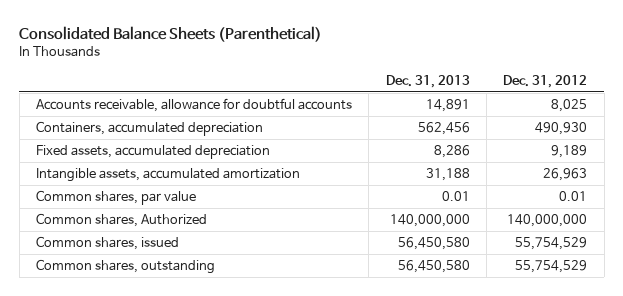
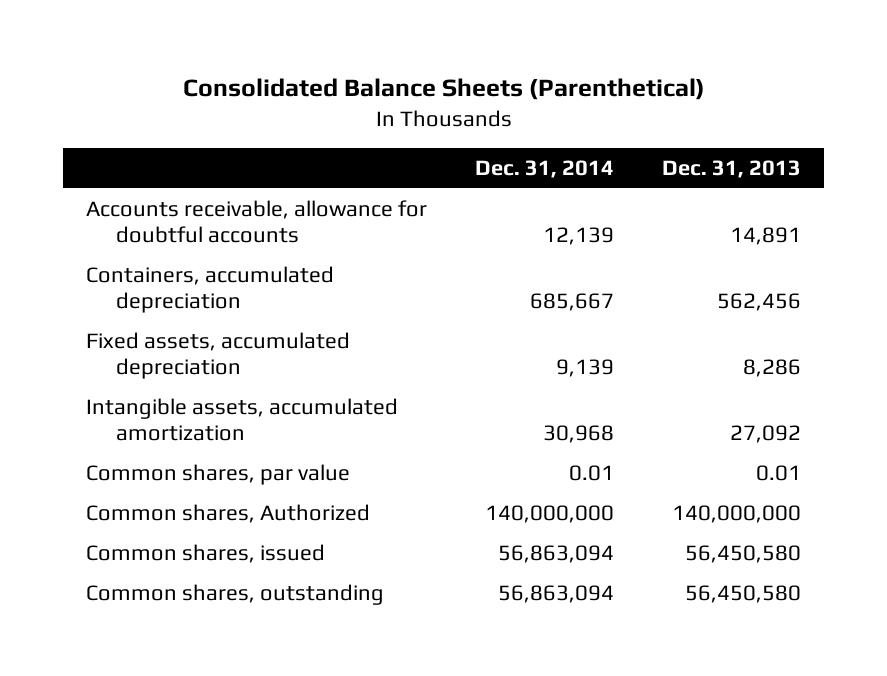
- | Dec. 31, 2013 | Dec. 31, 2012
+ | Dec. 31, 2014 | Dec. 31, 2013
- Intangible assets, accumulated amortization | 31,188 | 26,963
+ Intangible assets, accumulated amortization | 30,968 | 27,092

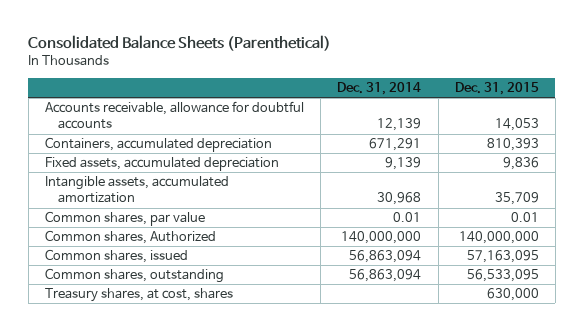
- | Dec. 31, 2014 | Dec. 31, 2013
+ | Dec. 31, 2014 | Dec. 31, 2015
- Containers, accumulated depreciation | 685,667 | 562,456
+ Containers, accumulated depreciation | 671,291 | 810,393
+ Treasury shares, at cost, shares | | 630,000

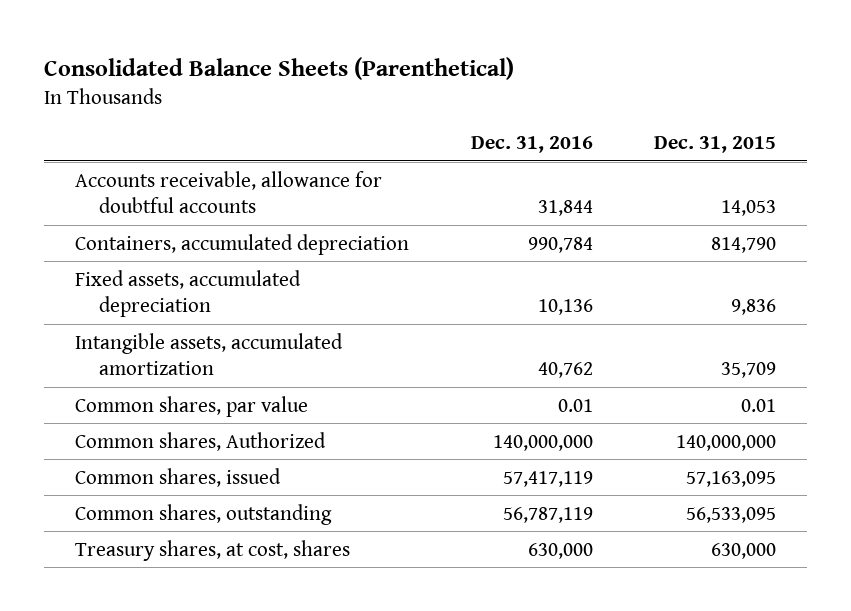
- | Dec. 31, 2014 | Dec. 31, 2015
+ | Dec. 31, 2016 | Dec. 31, 2015
- Containers, accumulated depreciation | 671,291 | 810,393
+ Containers, accumulated depreciation | 990,784 | 814,790

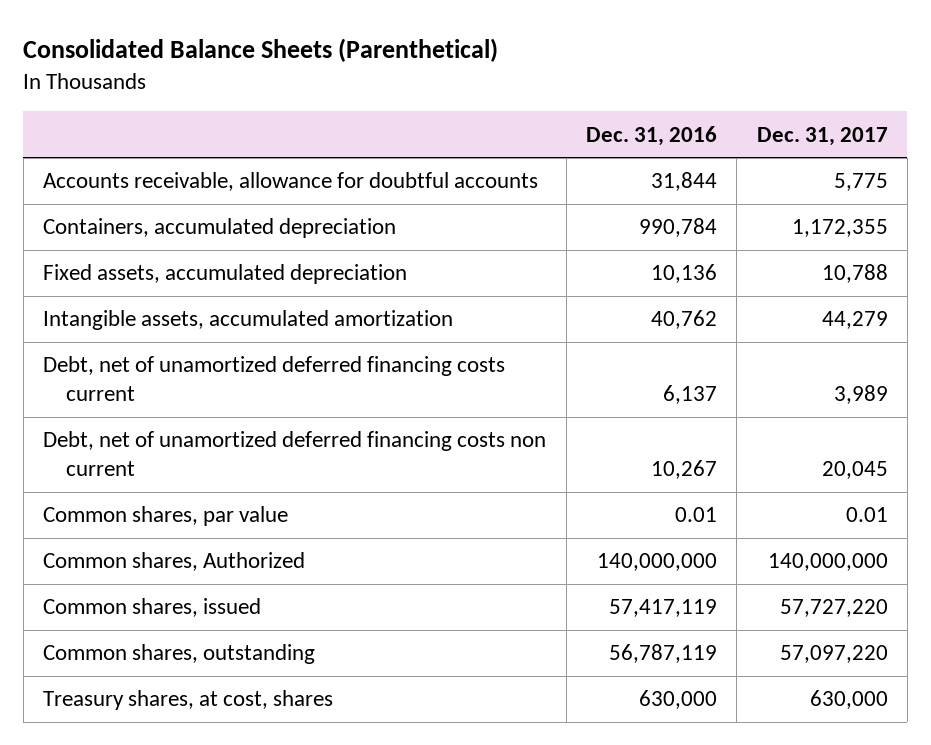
- | Dec. 31, 2016 | Dec. 31, 2015
+ | Dec. 31, 2016 | Dec. 31, 2017
+ Debt, net of unamortized deferred financing costs current | 6,137 | 3,989
+ Debt, net of unamortized deferred financing costs non current | 10,267 | 20,045

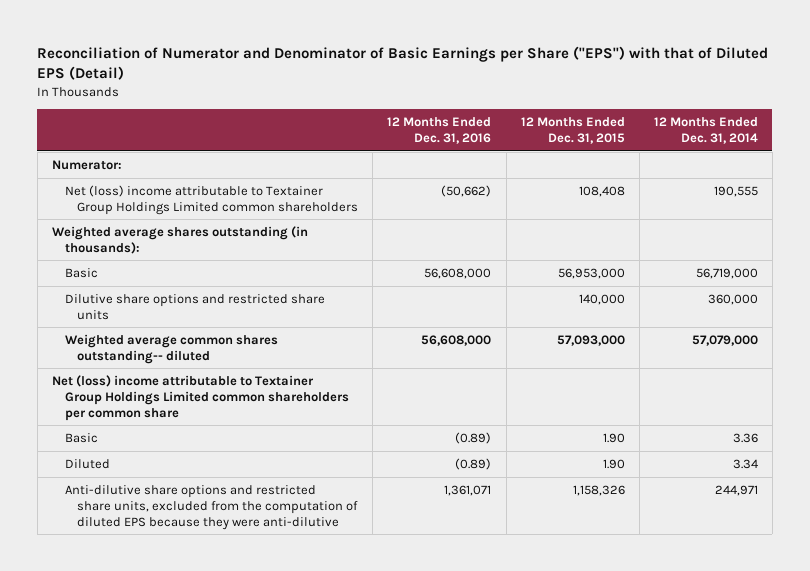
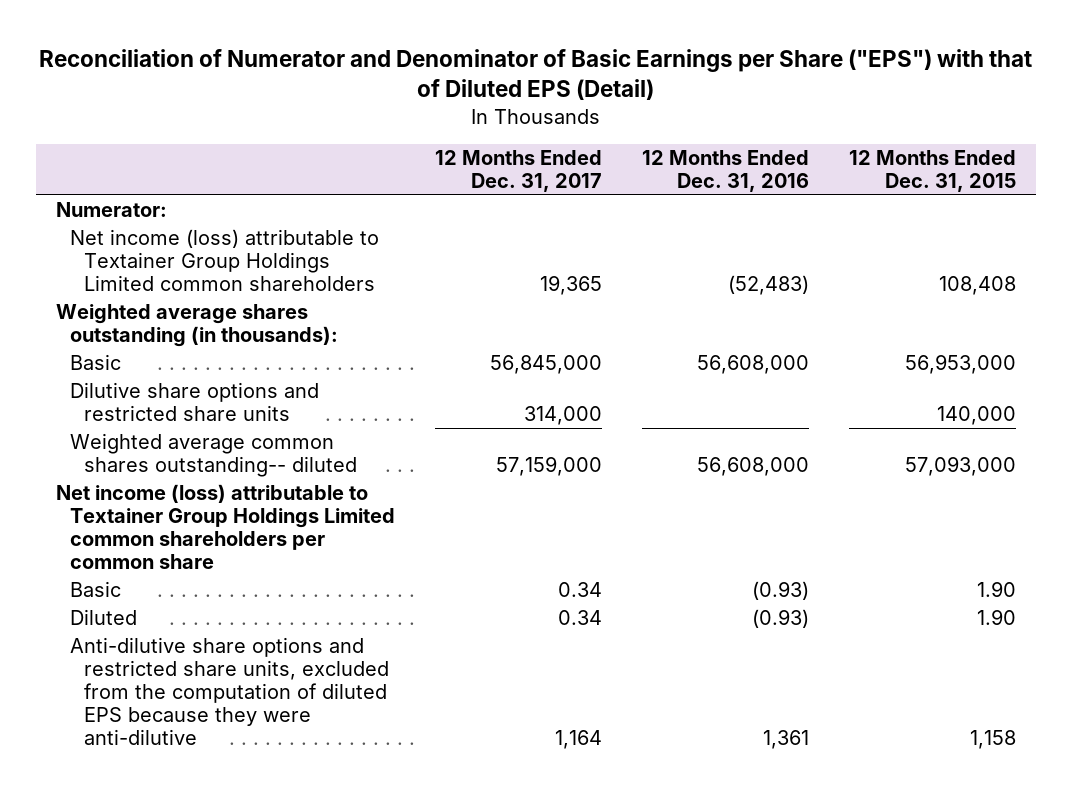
- | 12 Months Ended Dec. 31, 2016 | 12 Months Ended Dec. 31, 2015 | 12 Months Ended Dec. 31, 2014
+ | 12 Months Ended Dec. 31, 2017 | 12 Months Ended Dec. 31, 2016 | 12 Months Ended Dec. 31, 2015
- Net (loss) income attributable to Textainer Group Holdings Limited common shareholders | (50,662) | 108,408 | 190,555
+ Net income (loss) attributable to Textainer Group Holdings Limited common shareholders | 19,365 | (52,483) | 108,408
- Net (loss) income attributable to Textainer Group Holdings Limited common shareholders per common share
- Basic | (0.89) | 1.90 | 3.36
- Diluted | (0.89) | 1.90 | 3.34
- Anti-dilutive share options and restricted share units, excluded from the computation of diluted EPS because they were anti-dilutive | 1,361,071 | 1,158,326 | 244,971
+ Net income (loss) attributable to Textainer Group Holdings Limited common shareholders per common share
+ Basic | 0.34 | (0.93) | 1.90
+ Diluted | 0.34 | (0.93) | 1.90
+ Anti-dilutive share options and restricted share units, excluded from the computation of diluted EPS because they were anti-dilutive | 1,164 | 1,361 | 1,158

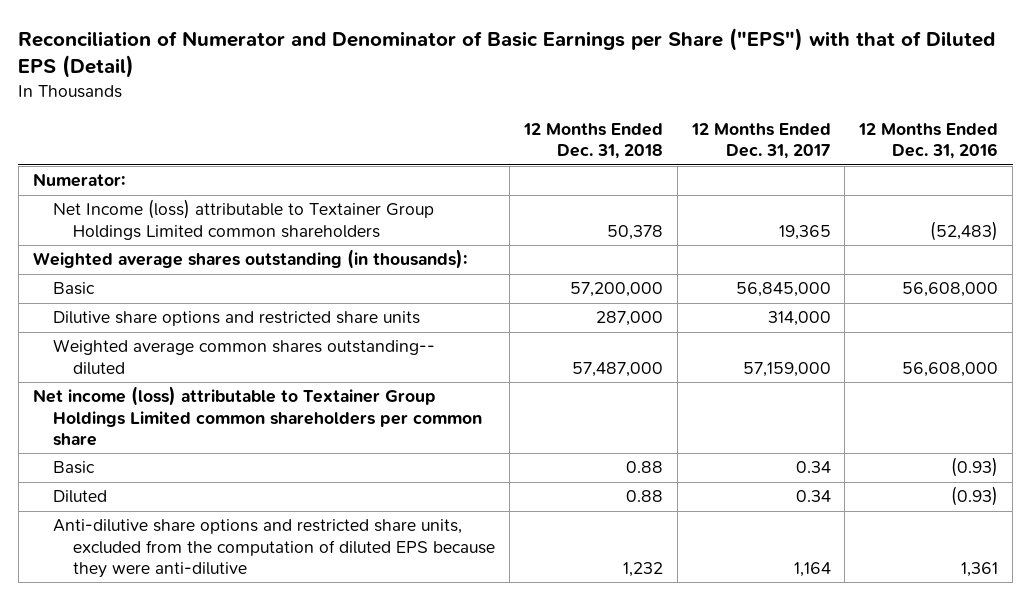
- | 12 Months Ended Dec. 31, 2017 | 12 Months Ended Dec. 31, 2016 | 12 Months Ended Dec. 31, 2015
+ | 12 Months Ended Dec. 31, 2018 | 12 Months Ended Dec. 31, 2017 | 12 Months Ended Dec. 31, 2016
- Net income (loss) attributable to Textainer Group Holdings Limited common shareholders | 19,365 | (52,483) | 108,408
+ Net Income (loss) attributable to Textainer Group Holdings Limited common shareholders | 50,378 | 19,365 | (52,483)

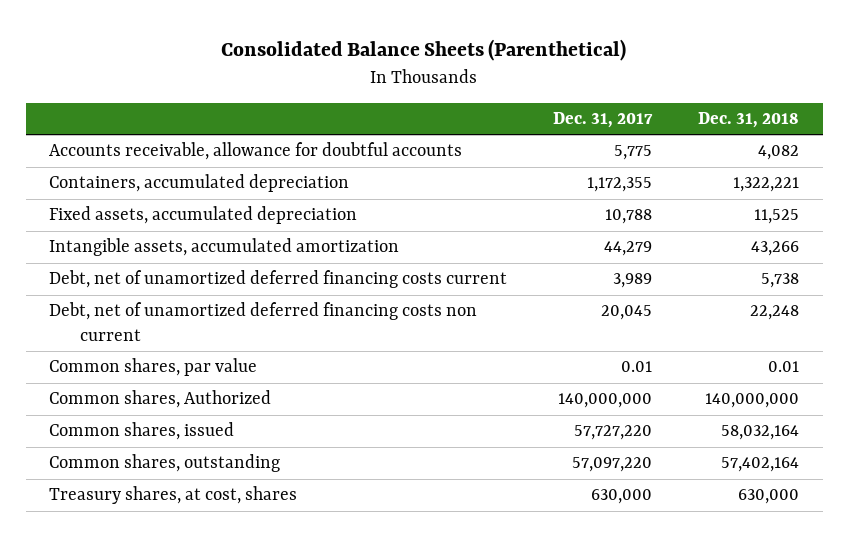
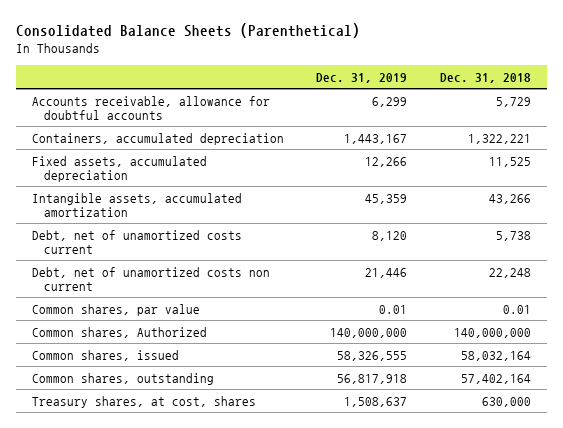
- | Dec. 31, 2017 | Dec. 31, 2018
+ | Dec. 31, 2019 | Dec. 31, 2018
- Accounts receivable, allowance for doubtful accounts | 5,775 | 4,082
+ Accounts receivable, allowance for doubtful accounts | 6,299 | 5,729
- Debt, net of unamortized deferred financing costs current | 3,989 | 5,738
- Debt, net of unamortized deferred financing costs non current | 20,045 | 22,248
+ Debt, net of unamortized costs current | 8,120 | 5,738
+ Debt, net of unamortized costs non current | 21,446 | 22,248

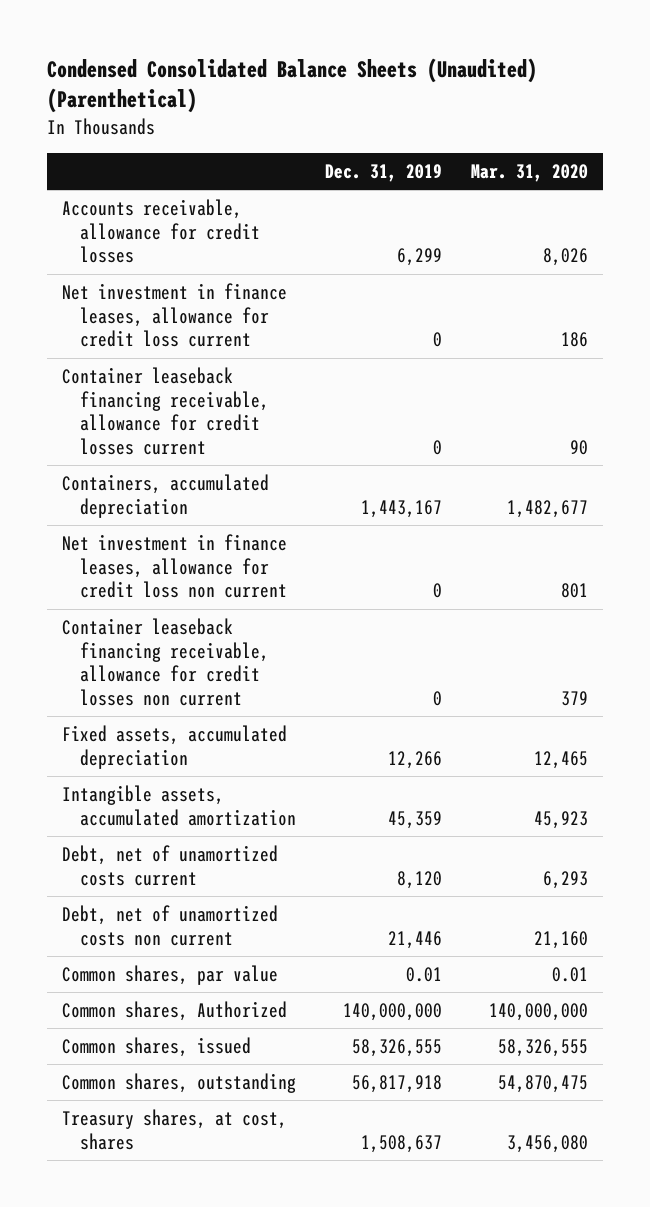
- Consolidated Balance Sheets (Parenthetical)
+ Condensed Consolidated Balance Sheets (Unaudited) (Parenthetical)
- | Dec. 31, 2019 | Dec. 31, 2018
+ | Dec. 31, 2019 | Mar. 31, 2020
- Accounts receivable, allowance for doubtful accounts | 6,299 | 5,729
+ Accounts receivable, allowance for credit losses | 6,299 | 8,026
+ Net investment in finance leases, allowance for credit loss current | 0 | 186
+ Container leaseback financing receivable, allowance for credit losses current | 0 | 90
+ Net investment in finance leases, allowance for credit loss non current | 0 | 801
+ Container leaseback financing receivable, allowance for credit losses non current | 0 | 379

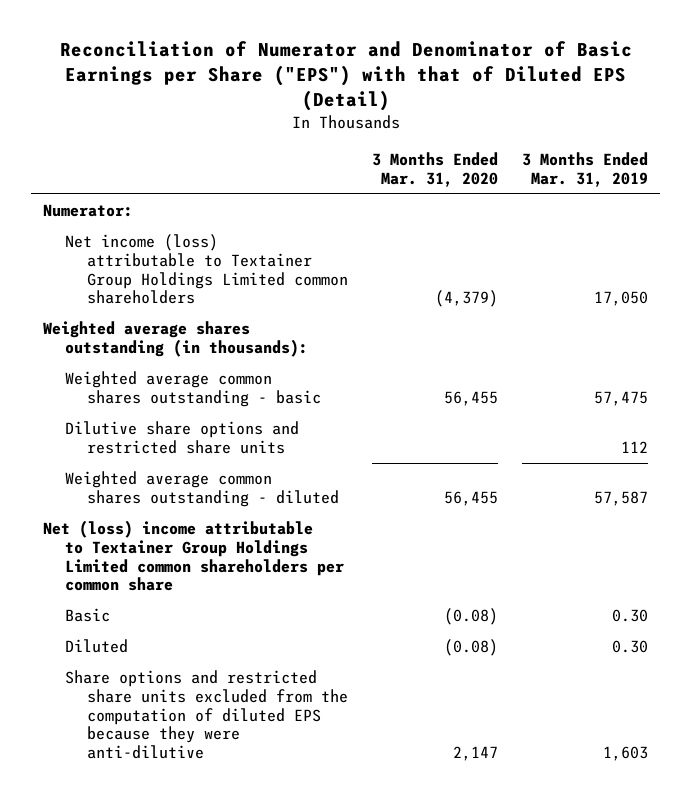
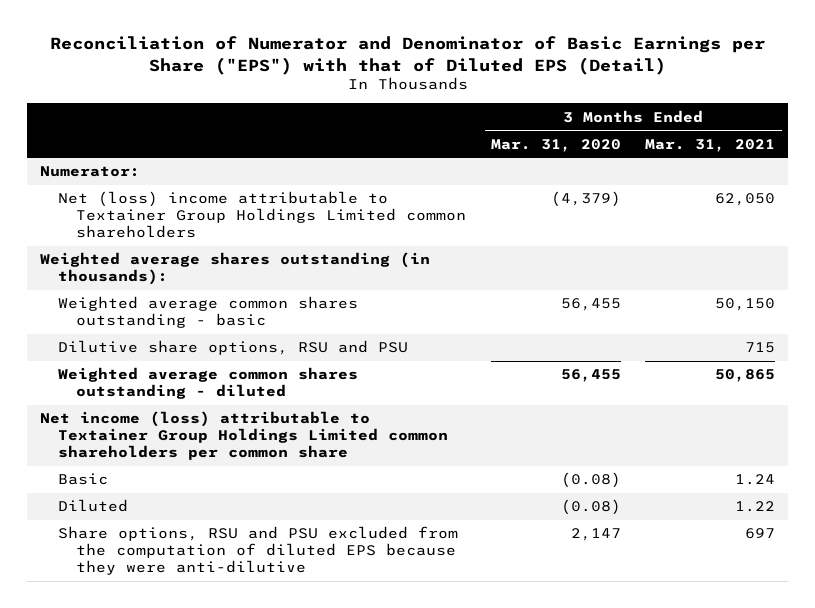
- | 3 Months Ended Mar. 31, 2020 | 3 Months Ended Mar. 31, 2019
+ | 3 Months Ended Mar. 31, 2020 | 3 Months Ended Mar. 31, 2021
- Net income (loss) attributable to Textainer Group Holdings Limited common shareholders | (4,379) | 17,050
+ Net (loss) income attributable to Textainer Group Holdings Limited common shareholders | (4,379) | 62,050
- Dilutive share options and restricted share units | | 112
+ Dilutive share options, RSU and PSU | | 715
- Net (loss) income attributable to Textainer Group Holdings Limited common shareholders per common share
+ Net income (loss) attributable to Textainer Group Holdings Limited common shareholders per common share
- Share options and restricted share units excluded from the computation of diluted EPS because they were anti-dilutive | 2,147 | 1,603
+ Share options, RSU and PSU excluded from the computation of diluted EPS because they were anti-dilutive | 2,147 | 697

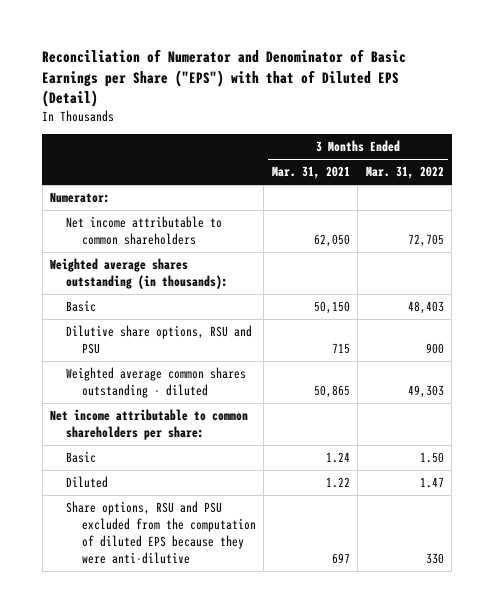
- | 3 Months Ended Mar. 31, 2020 | 3 Months Ended Mar. 31, 2021
+ | 3 Months Ended Mar. 31, 2021 | 3 Months Ended Mar. 31, 2022
- Net (loss) income attributable to Textainer Group Holdings Limited common shareholders | (4,379) | 62,050
+ Net income attributable to common shareholders | 62,050 | 72,705
- Weighted average common shares outstanding - basic | 56,455 | 50,150
+ Basic | 50,150 | 48,403
- Net income (loss) attributable to Textainer Group Holdings Limited common shareholders per common share
+ Net income attributable to common shareholders per share:

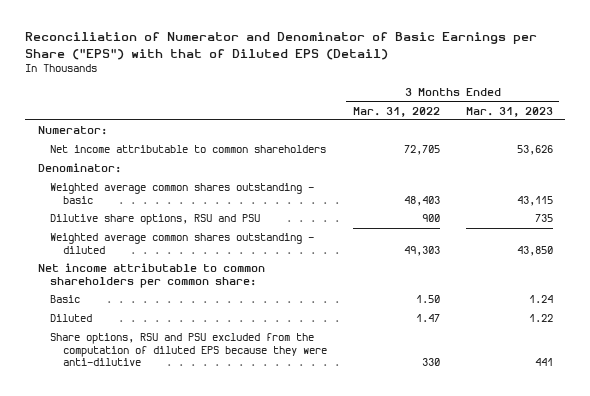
- | 3 Months Ended Mar. 31, 2021 | 3 Months Ended Mar. 31, 2022
+ | 3 Months Ended Mar. 31, 2022 | 3 Months Ended Mar. 31, 2023
- Weighted average shares outstanding (in thousands):
- Basic | 50,150 | 48,403
+ Denominator:
+ Weighted average common shares outstanding - basic | 48,403 | 43,115
- Net income attributable to common shareholders per share:
+ Net income attributable to common shareholders per common share:

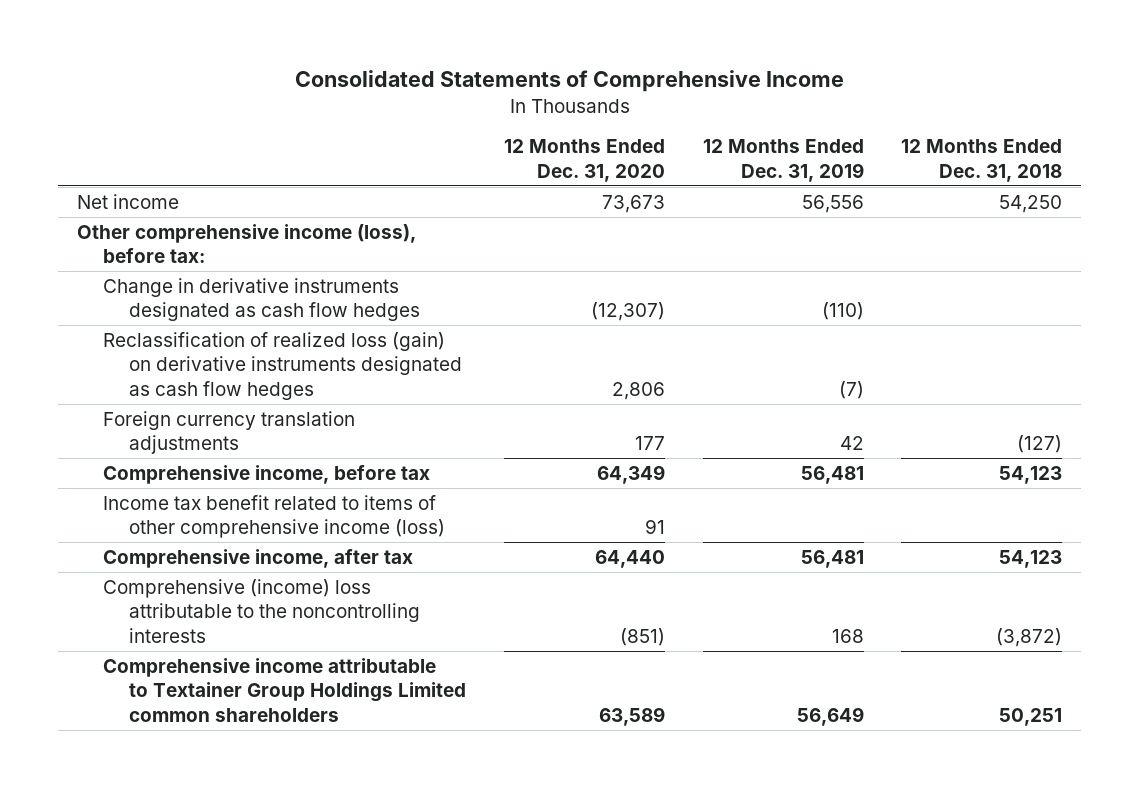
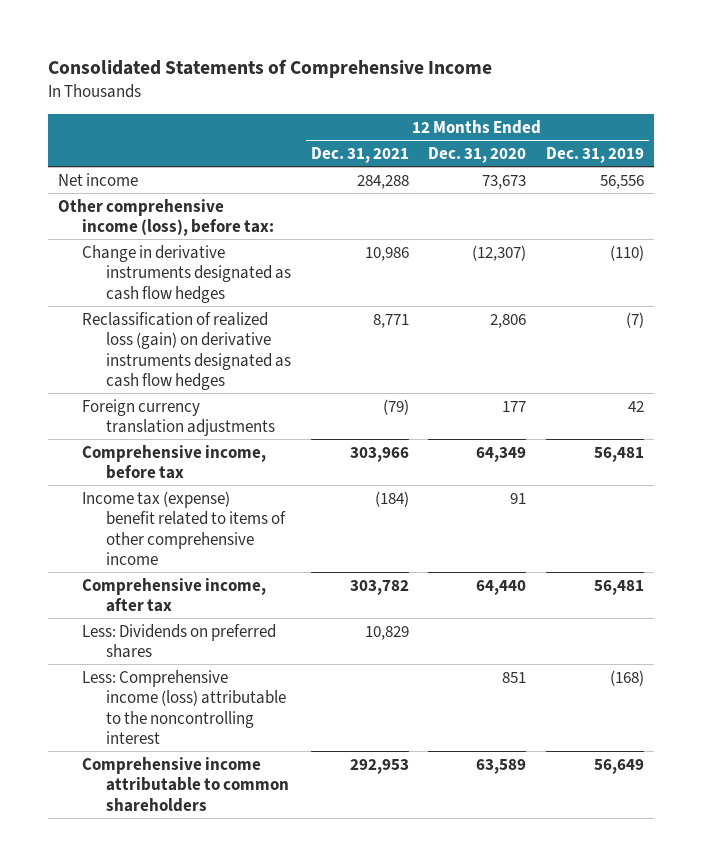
- | 12 Months Ended Dec. 31, 2020 | 12 Months Ended Dec. 31, 2019 | 12 Months Ended Dec. 31, 2018
+ | 12 Months Ended Dec. 31, 2021 | 12 Months Ended Dec. 31, 2020 | 12 Months Ended Dec. 31, 2019
- Income tax benefit related to items of other comprehensive income (loss) | 91 | |
+ Income tax (expense) benefit related to items of other comprehensive income | (184) | 91 |
- Comprehensive (income) loss attributable to the noncontrolling interests | (851) | 168 | (3,872)
- Comprehensive income attributable to Textainer Group Holdings Limited common shareholders | 63,589 | 56,649 | 50,251
+ Less: Dividends on preferred shares | 10,829 | |
+ Less: Comprehensive income (loss) attributable to the noncontrolling interest | | 851 | (168)
+ Comprehensive income attributable to common shareholders | 292,953 | 63,589 | 56,649

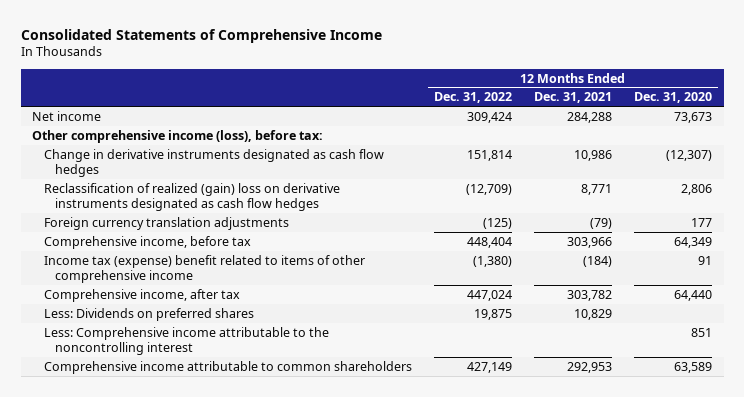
- | 12 Months Ended Dec. 31, 2021 | 12 Months Ended Dec. 31, 2020 | 12 Months Ended Dec. 31, 2019
+ | 12 Months Ended Dec. 31, 2022 | 12 Months Ended Dec. 31, 2021 | 12 Months Ended Dec. 31, 2020
- Reclassification of realized loss (gain) on derivative instruments designated as cash flow hedges | 8,771 | 2,806 | (7)
+ Reclassification of realized (gain) loss on derivative instruments designated as cash flow hedges | (12,709) | 8,771 | 2,806
- Less: Comprehensive income (loss) attributable to the noncontrolling interest | | 851 | (168)
+ Less: Comprehensive income attributable to the noncontrolling interest | | | 851

